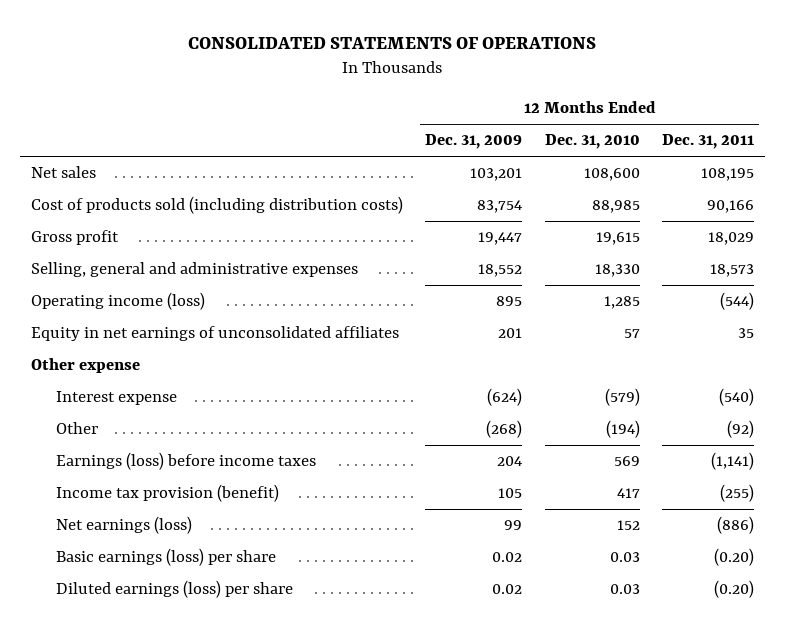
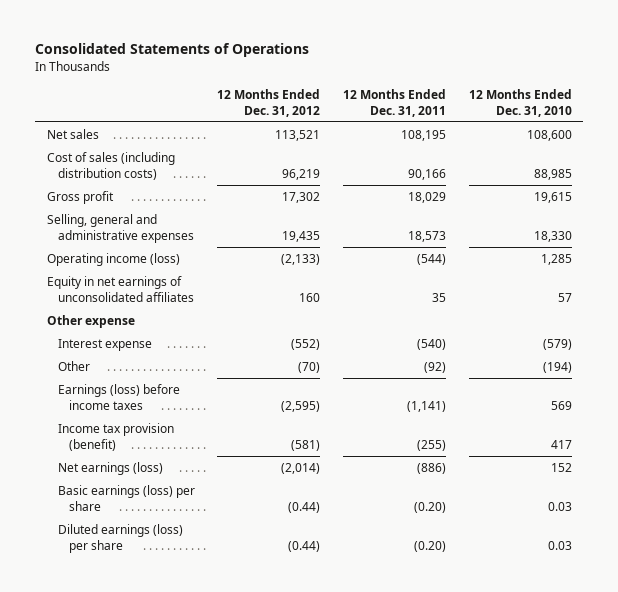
- CONSOLIDATED STATEMENTS OF OPERATIONS
+ Consolidated Statements of Operations
- | 12 Months Ended Dec. 31, 2009 | 12 Months Ended Dec. 31, 2010 | 12 Months Ended Dec. 31, 2011
+ | 12 Months Ended Dec. 31, 2012 | 12 Months Ended Dec. 31, 2011 | 12 Months Ended Dec. 31, 2010
- Cost of products sold (including distribution costs) | 83,754 | 88,985 | 90,166
+ Cost of sales (including distribution costs) | 96,219 | 90,166 | 88,985

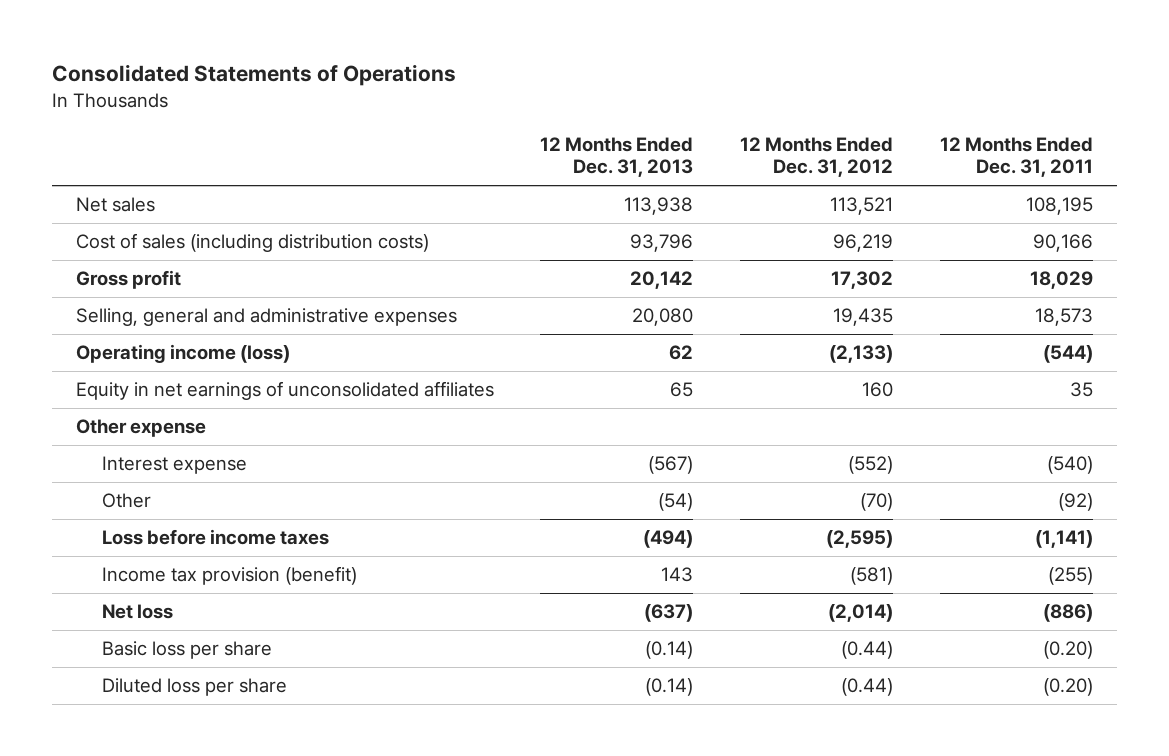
- | 12 Months Ended Dec. 31, 2012 | 12 Months Ended Dec. 31, 2011 | 12 Months Ended Dec. 31, 2010
+ | 12 Months Ended Dec. 31, 2013 | 12 Months Ended Dec. 31, 2012 | 12 Months Ended Dec. 31, 2011
- Earnings (loss) before income taxes | (2,595) | (1,141) | 569
+ Loss before income taxes | (494) | (2,595) | (1,141)
- Net earnings (loss) | (2,014) | (886) | 152
- Basic earnings (loss) per share | (0.44) | (0.20) | 0.03
- Diluted earnings (loss) per share | (0.44) | (0.20) | 0.03
+ Net loss | (637) | (2,014) | (886)
+ Basic loss per share | (0.14) | (0.44) | (0.20)
+ Diluted loss per share | (0.14) | (0.44) | (0.20)

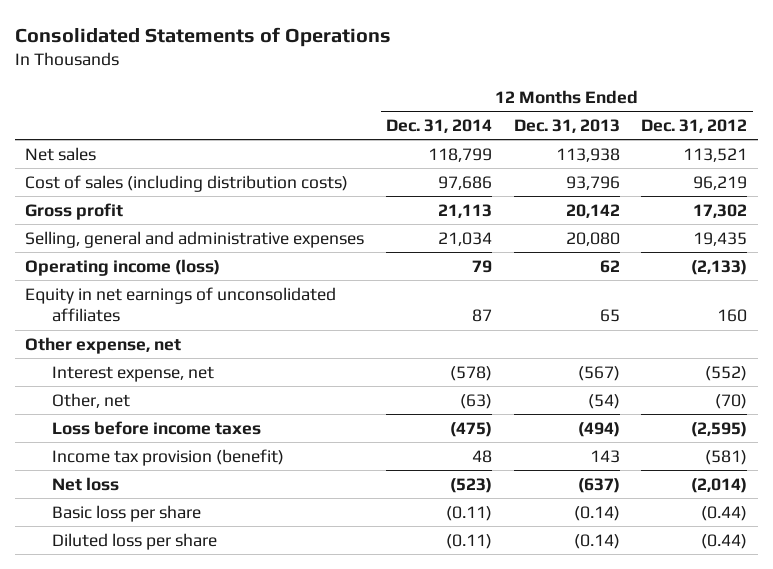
- | 12 Months Ended Dec. 31, 2013 | 12 Months Ended Dec. 31, 2012 | 12 Months Ended Dec. 31, 2011
+ | 12 Months Ended Dec. 31, 2014 | 12 Months Ended Dec. 31, 2013 | 12 Months Ended Dec. 31, 2012
- Other expense
- Interest expense | (567) | (552) | (540)
- Other | (54) | (70) | (92)
+ Other expense, net
+ Interest expense, net | (578) | (567) | (552)
+ Other, net | (63) | (54) | (70)

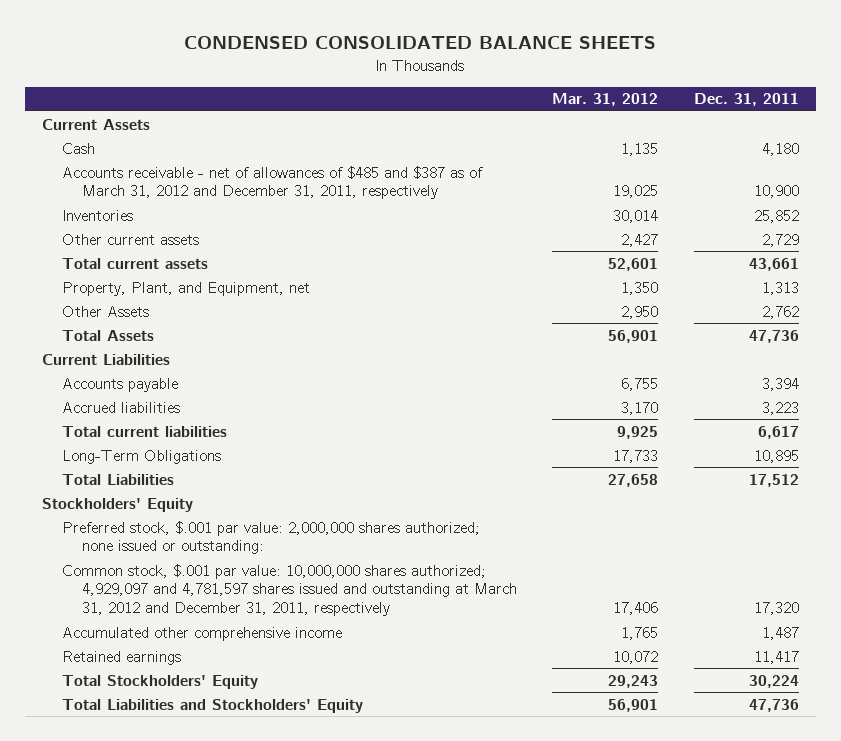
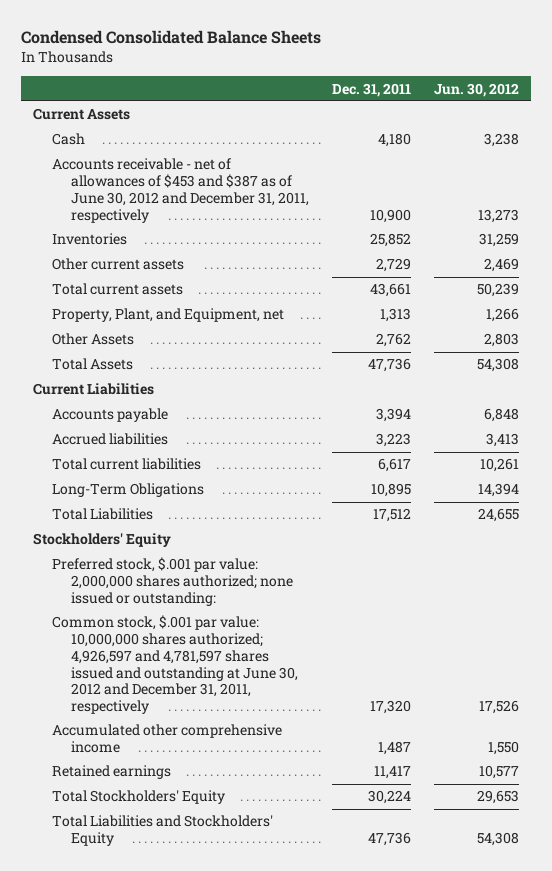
- CONDENSED CONSOLIDATED BALANCE SHEETS
+ Condensed Consolidated Balance Sheets
- | Mar. 31, 2012 | Dec. 31, 2011
+ | Dec. 31, 2011 | Jun. 30, 2012
- Accounts receivable - net of allowances of $485 and $387 as of March 31, 2012 and December 31, 2011, respectively | 19,025 | 10,900
+ Accounts receivable - net of allowances of $453 and $387 as of June 30, 2012 and December 31, 2011, respectively | 10,900 | 13,273
- Common stock, $.001 par value: 10,000,000 shares authorized; 4,929,097 and 4,781,597 shares issued and outstanding at March 31, 2012 and December 31, 2011, respectively | 17,406 | 17,320
+ Common stock, $.001 par value: 10,000,000 shares authorized; 4,926,597 and 4,781,597 shares issued and outstanding at June 30, 2012 and December 31, 2011, respectively | 17,320 | 17,526

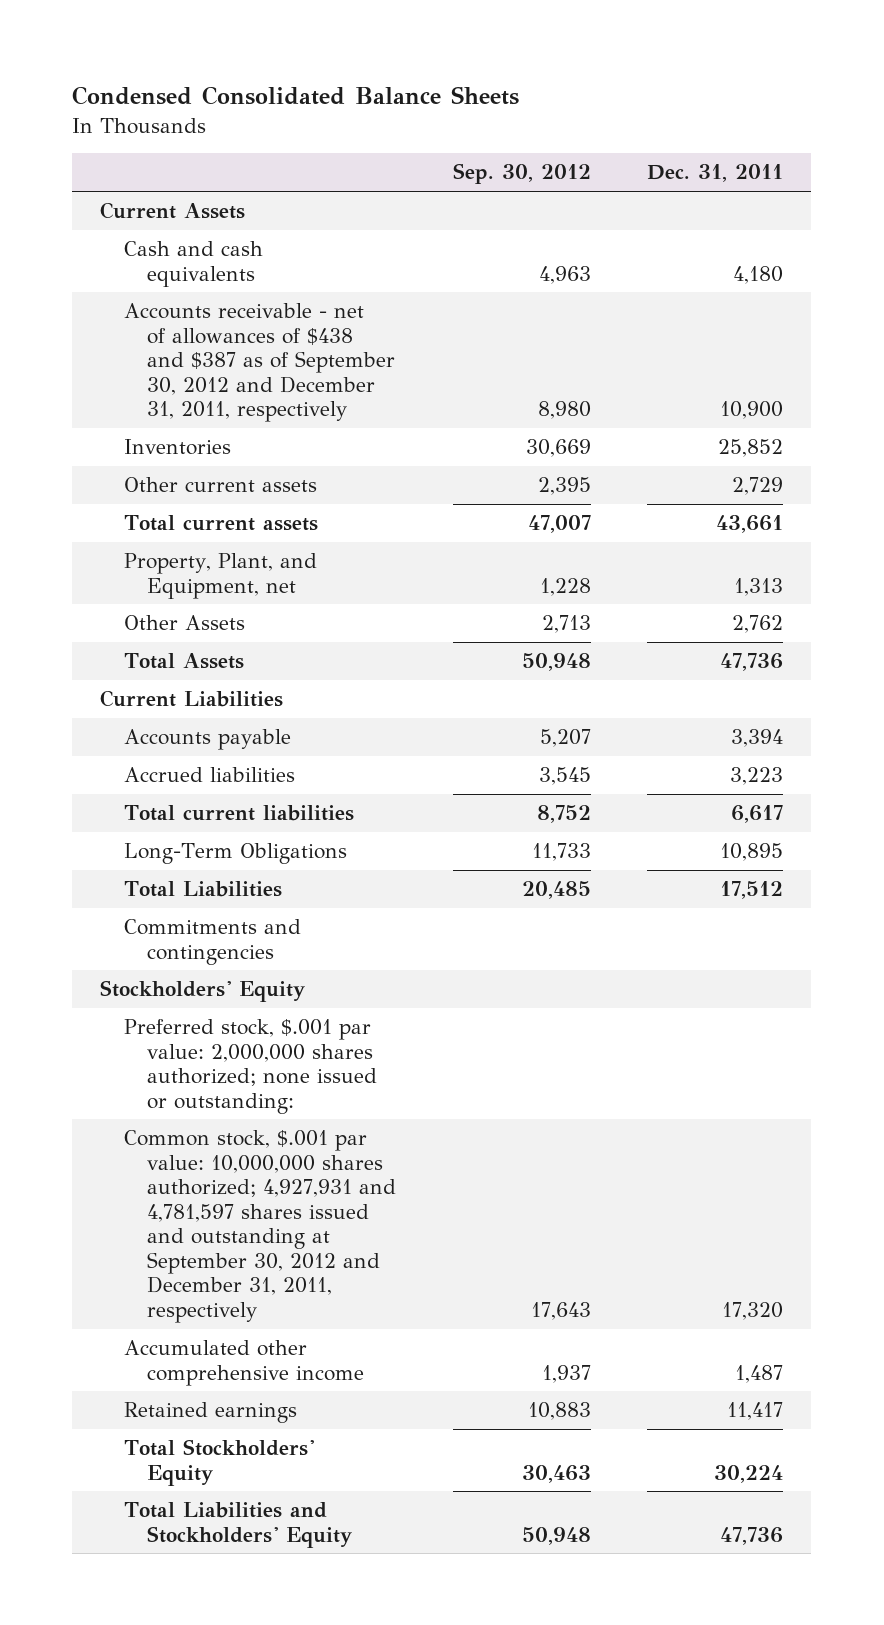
- | Dec. 31, 2011 | Jun. 30, 2012
+ | Sep. 30, 2012 | Dec. 31, 2011
- Cash | 4,180 | 3,238
- Accounts receivable - net of allowances of $453 and $387 as of June 30, 2012 and December 31, 2011, respectively | 10,900 | 13,273
+ Cash and cash equivalents | 4,963 | 4,180
+ Accounts receivable - net of allowances of $438 and $387 as of September 30, 2012 and December 31, 2011, respectively | 8,980 | 10,900
+ Commitments and contingencies
- Common stock, $.001 par value: 10,000,000 shares authorized; 4,926,597 and 4,781,597 shares issued and outstanding at June 30, 2012 and December 31, 2011, respectively | 17,320 | 17,526
+ Common stock, $.001 par value: 10,000,000 shares authorized; 4,927,931 and 4,781,597 shares issued and outstanding at September 30, 2012 and December 31, 2011, respectively | 17,643 | 17,320

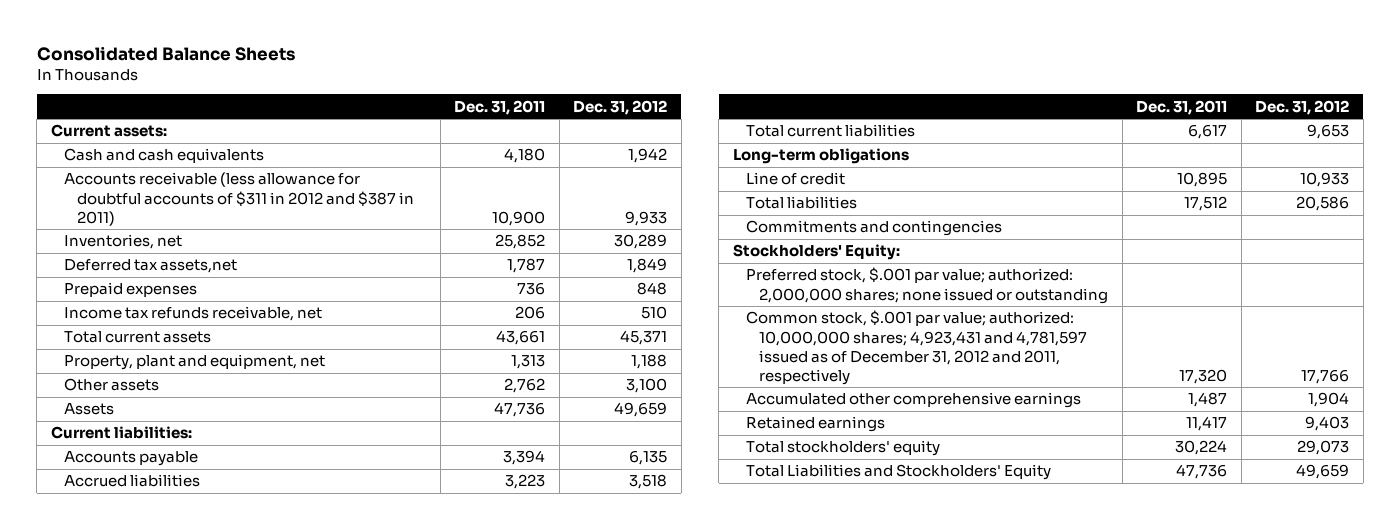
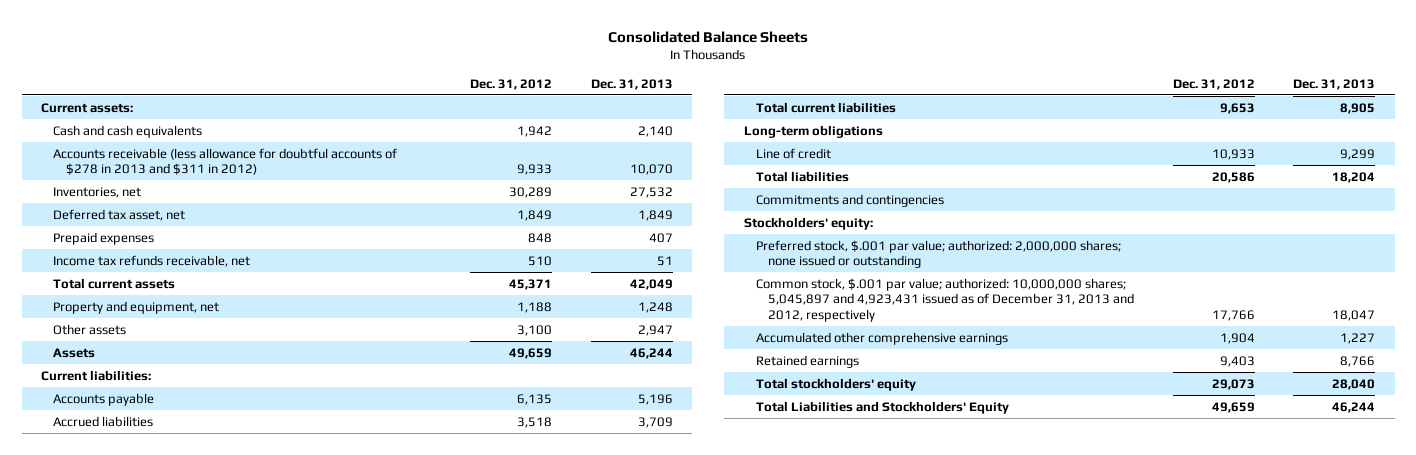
- | Dec. 31, 2011 | Dec. 31, 2012
+ | Dec. 31, 2012 | Dec. 31, 2013
- Accounts receivable (less allowance for doubtful accounts of $311 in 2012 and $387 in 2011) | 10,900 | 9,933
+ Accounts receivable (less allowance for doubtful accounts of $278 in 2013 and $311 in 2012) | 9,933 | 10,070
- Deferred tax assets,net | 1,787 | 1,849
+ Deferred tax asset, net | 1,849 | 1,849
- Property, plant and equipment, net | 1,313 | 1,188
+ Property and equipment, net | 1,188 | 1,248
- Stockholders' Equity:
+ Stockholders' equity:
- Common stock, $.001 par value; authorized: 10,000,000 shares; 4,923,431 and 4,781,597 issued as of December 31, 2012 and 2011, respectively | 17,320 | 17,766
+ Common stock, $.001 par value; authorized: 10,000,000 shares; 5,045,897 and 4,923,431 issued as of December 31, 2013 and 2012, respectively | 17,766 | 18,047

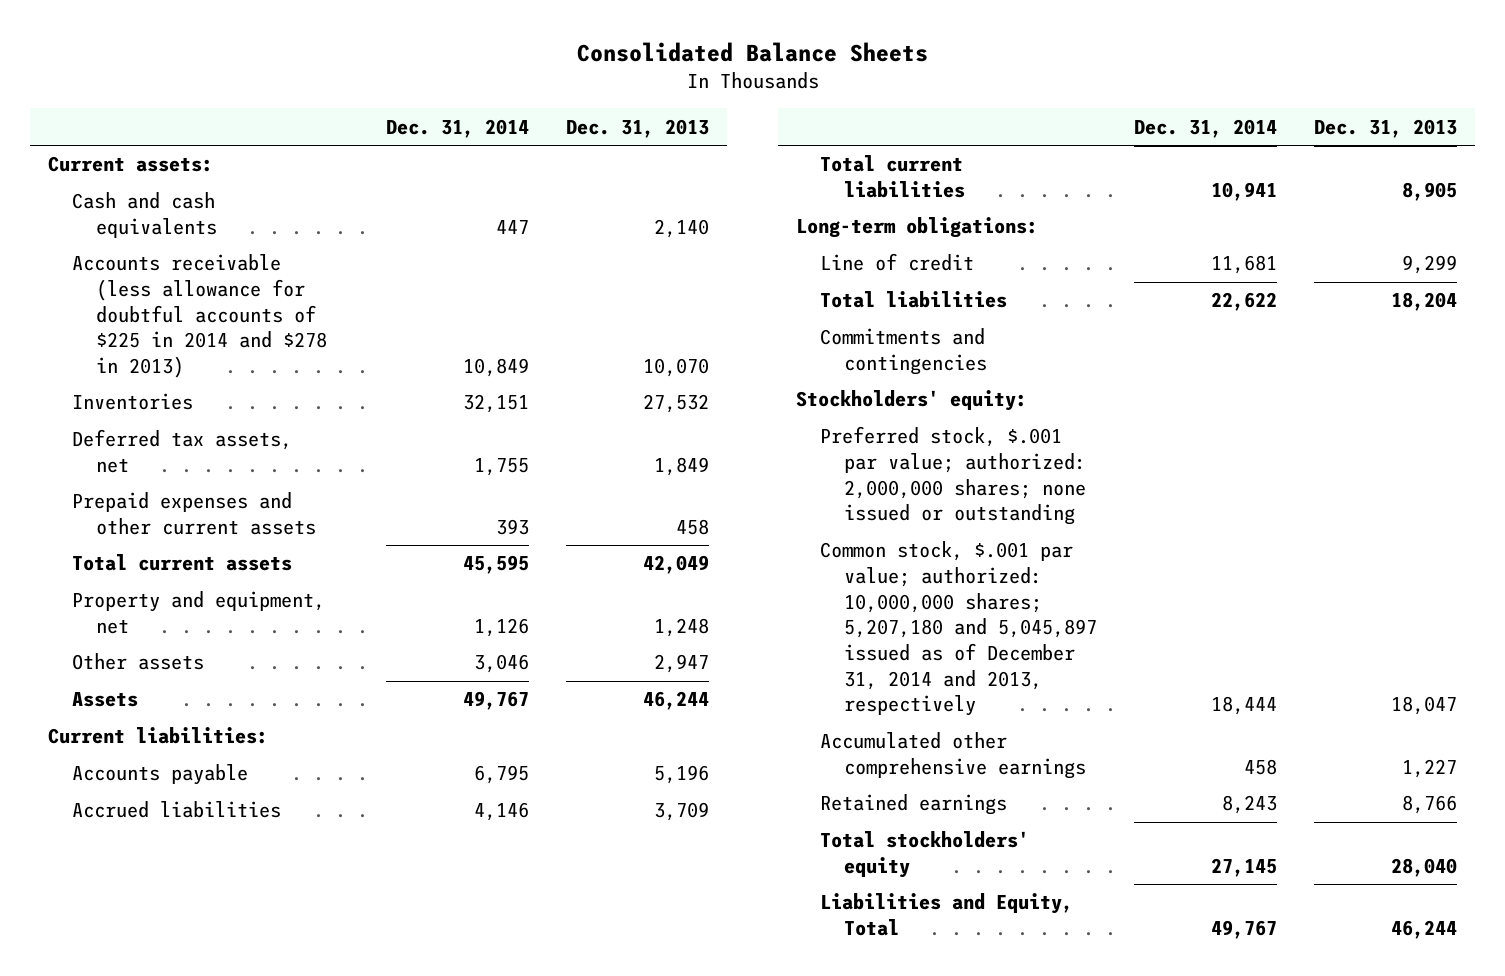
- | Dec. 31, 2012 | Dec. 31, 2013
+ | Dec. 31, 2014 | Dec. 31, 2013
- Accounts receivable (less allowance for doubtful accounts of $278 in 2013 and $311 in 2012) | 9,933 | 10,070
- Inventories, net | 30,289 | 27,532
- Deferred tax asset, net | 1,849 | 1,849
- Prepaid expenses | 848 | 407
- Income tax refunds receivable, net | 510 | 51
+ Accounts receivable (less allowance for doubtful accounts of $225 in 2014 and $278 in 2013) | 10,849 | 10,070
+ Inventories | 32,151 | 27,532
+ Deferred tax assets, net | 1,755 | 1,849
+ Prepaid expenses and other current assets | 393 | 458
- Long-term obligations
+ Long-term obligations:
- Common stock, $.001 par value; authorized: 10,000,000 shares; 5,045,897 and 4,923,431 issued as of December 31, 2013 and 2012, respectively | 17,766 | 18,047
+ Common stock, $.001 par value; authorized: 10,000,000 shares; 5,207,180 and 5,045,897 issued as of December 31, 2014 and 2013, respectively | 18,444 | 18,047
- Total Liabilities and Stockholders' Equity | 49,659 | 46,244
+ Liabilities and Equity, Total | 49,767 | 46,244

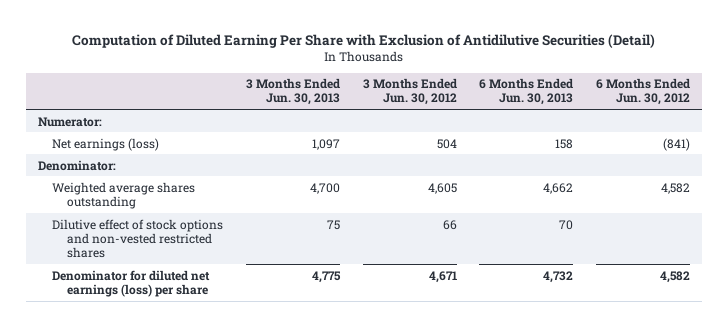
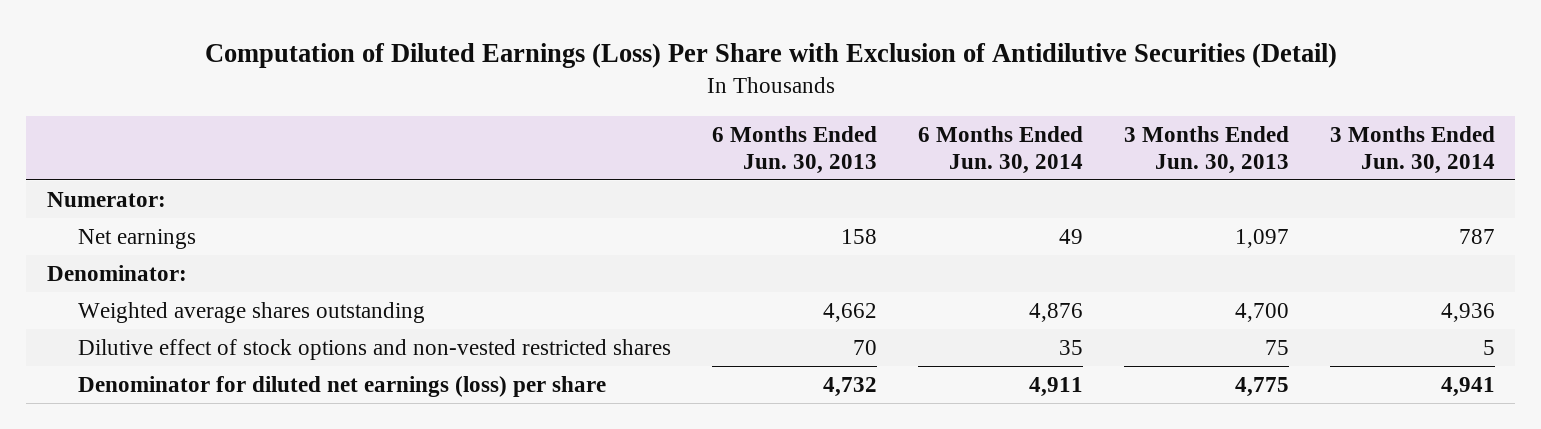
- Computation of Diluted Earning Per Share with Exclusion of Antidilutive Securities (Detail)
+ Computation of Diluted Earnings (Loss) Per Share with Exclusion of Antidilutive Securities (Detail)
- | 3 Months Ended Jun. 30, 2013 | 3 Months Ended Jun. 30, 2012 | 6 Months Ended Jun. 30, 2013 | 6 Months Ended Jun. 30, 2012
+ | 6 Months Ended Jun. 30, 2013 | 6 Months Ended Jun. 30, 2014 | 3 Months Ended Jun. 30, 2013 | 3 Months Ended Jun. 30, 2014
- Net earnings (loss) | 1,097 | 504 | 158 | (841)
+ Net earnings | 158 | 49 | 1,097 | 787

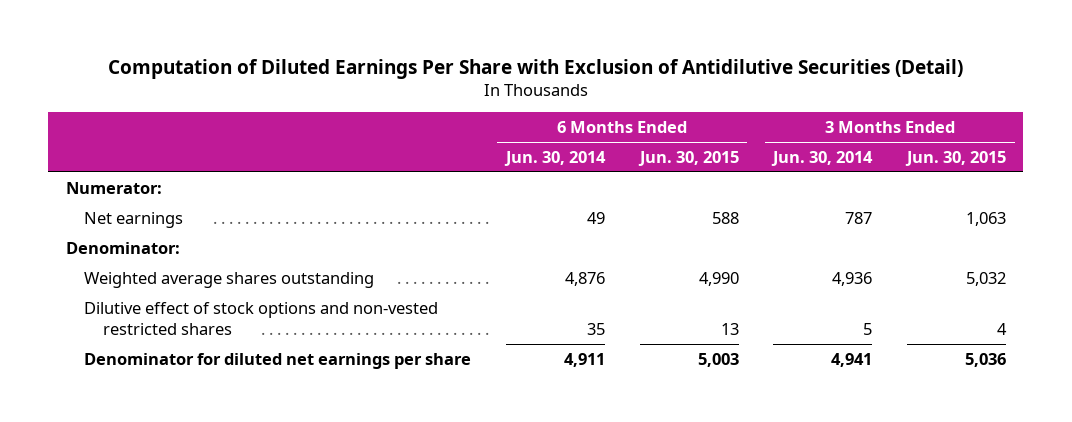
- Computation of Diluted Earnings (Loss) Per Share with Exclusion of Antidilutive Securities (Detail)
+ Computation of Diluted Earnings Per Share with Exclusion of Antidilutive Securities (Detail)
- | 6 Months Ended Jun. 30, 2013 | 6 Months Ended Jun. 30, 2014 | 3 Months Ended Jun. 30, 2013 | 3 Months Ended Jun. 30, 2014
+ | 6 Months Ended Jun. 30, 2014 | 6 Months Ended Jun. 30, 2015 | 3 Months Ended Jun. 30, 2014 | 3 Months Ended Jun. 30, 2015
- Denominator for diluted net earnings (loss) per share | 4,732 | 4,911 | 4,775 | 4,941
+ Denominator for diluted net earnings per share | 4,911 | 5,003 | 4,941 | 5,036

